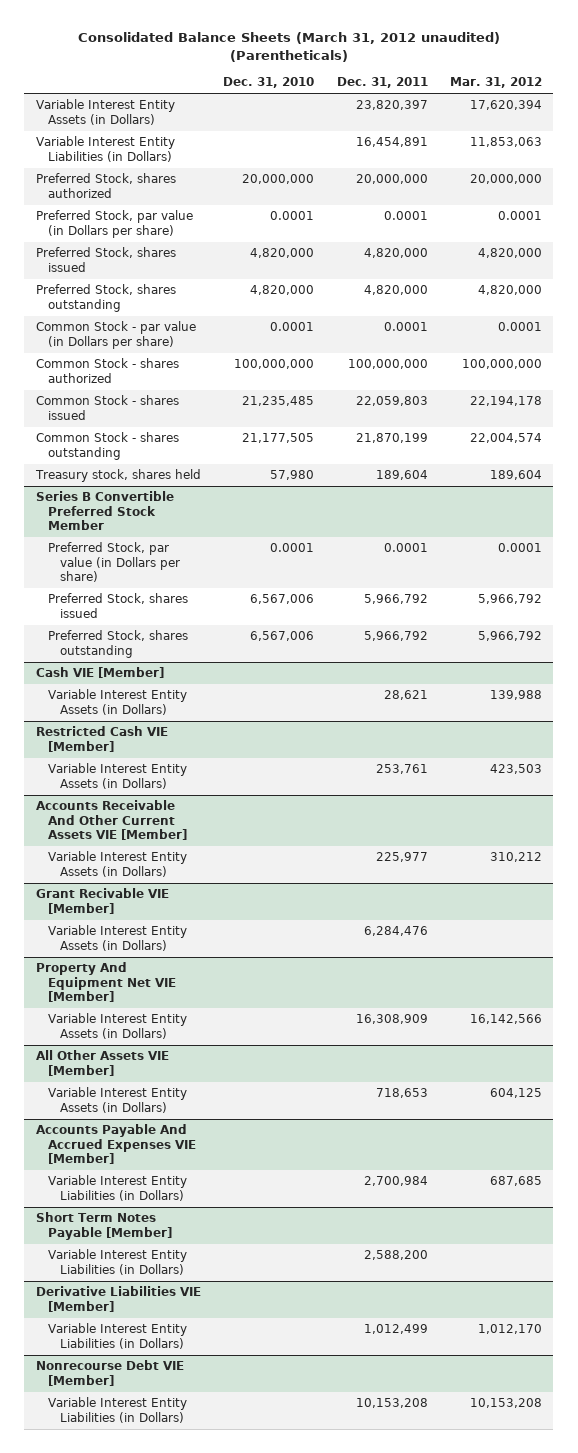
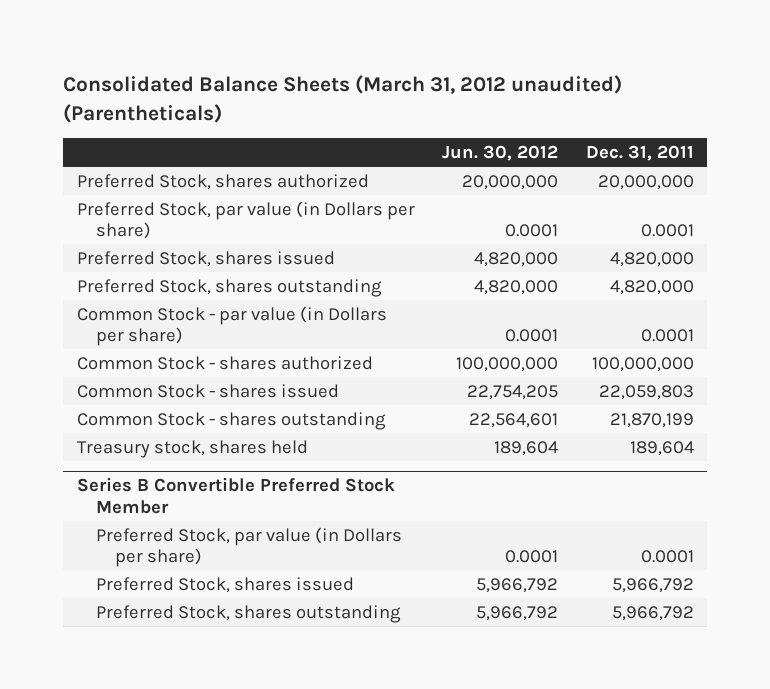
- | Dec. 31, 2010 | Dec. 31, 2011 | Mar. 31, 2012
+ | Jun. 30, 2012 | Dec. 31, 2011
- Variable Interest Entity Assets (in Dollars) | | 23,820,397 | 17,620,394
- Variable Interest Entity Liabilities (in Dollars) | | 16,454,891 | 11,853,063
- Cash VIE [Member]
- Variable Interest Entity Assets (in Dollars) | | 28,621 | 139,988
- Restricted Cash VIE [Member]
- Variable Interest Entity Assets (in Dollars) | | 253,761 | 423,503
- Accounts Receivable And Other Current Assets VIE [Member]
- Variable Interest Entity Assets (in Dollars) | | 225,977 | 310,212
- Grant Recivable VIE [Member]
- Variable Interest Entity Assets (in Dollars) | | 6,284,476 |
- Property And Equipment Net VIE [Member]
- Variable Interest Entity Assets (in Dollars) | | 16,308,909 | 16,142,566
- All Other Assets VIE [Member]
- Variable Interest Entity Assets (in Dollars) | | 718,653 | 604,125
- Accounts Payable And Accrued Expenses VIE [Member]
- Variable Interest Entity Liabilities (in Dollars) | | 2,700,984 | 687,685
- Short Term Notes Payable [Member]
- Variable Interest Entity Liabilities (in Dollars) | | 2,588,200 |
- Derivative Liabilities VIE [Member]
- Variable Interest Entity Liabilities (in Dollars) | | 1,012,499 | 1,012,170
- Nonrecourse Debt VIE [Member]
- Variable Interest Entity Liabilities (in Dollars) | | 10,153,208 | 10,153,208

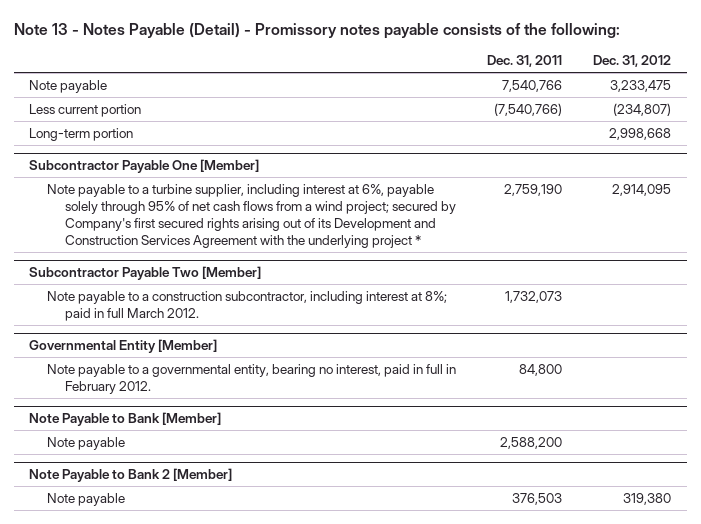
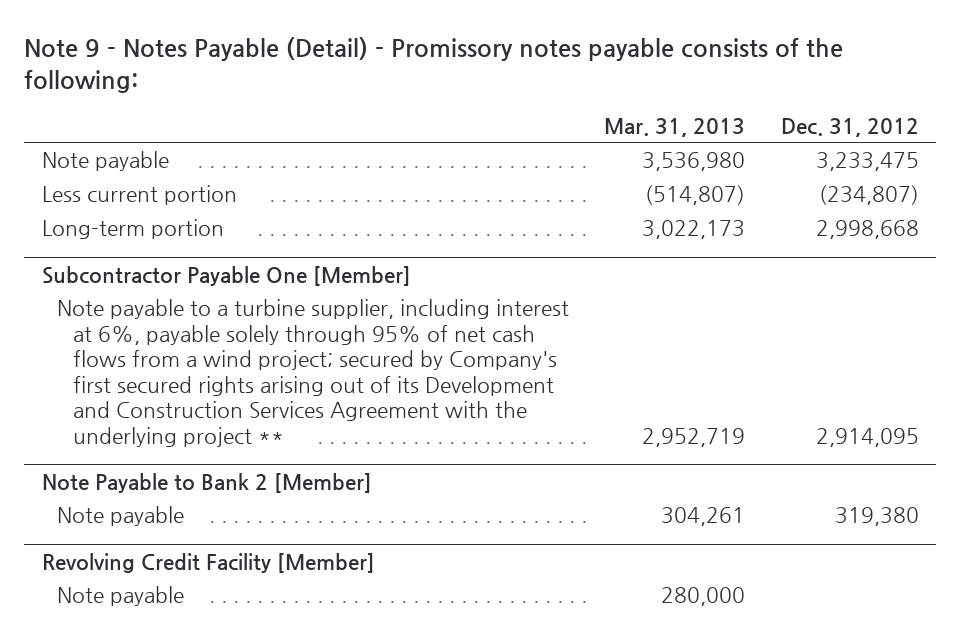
- Note 13 - Notes Payable (Detail) - Promissory notes payable consists of the following:
+ Note 9 - Notes Payable (Detail) - Promissory notes payable consists of the following:
- | Dec. 31, 2011 | Dec. 31, 2012
+ | Mar. 31, 2013 | Dec. 31, 2012
@ Subcontractor Payable One [Member]
- Note payable to a turbine supplier, including interest at 6%, payable solely through 95% of net cash flows from a wind project; secured by Company's first secured rights arising out of its Development and Construction Services Agreement with the underlying project * | 2,759,190 | 2,914,095
- Subcontractor Payable Two [Member]
- Note payable to a construction subcontractor, including interest at 8%; paid in full March 2012. | 1,732,073 |
- Governmental Entity [Member]
- Note payable to a governmental entity, bearing no interest, paid in full in February 2012. | 84,800 |
- Note Payable to Bank [Member]
- Note payable | 2,588,200 |
@ Subcontractor Payable One [Member]
+ Note payable to a turbine supplier, including interest at 6%, payable solely through 95% of net cash flows from a wind project; secured by Company's first secured rights arising out of its Development and Construction Services Agreement with the underlying project ** | 2,952,719 | 2,914,095
+ Revolving Credit Facility [Member]
+ Note payable | 280,000 |

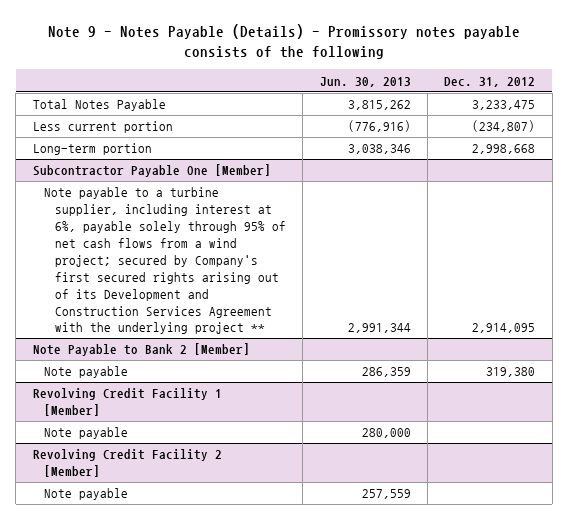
- Note 9 - Notes Payable (Detail) - Promissory notes payable consists of the following:
+ Note 9 - Notes Payable (Details) - Promissory notes payable consists of the following
- | Mar. 31, 2013 | Dec. 31, 2012
+ | Jun. 30, 2013 | Dec. 31, 2012
- Note payable | 3,536,980 | 3,233,475
+ Total Notes Payable | 3,815,262 | 3,233,475
- Revolving Credit Facility [Member]
+ Revolving Credit Facility 1 [Member]
+ Revolving Credit Facility 2 [Member]
+ Note payable | 257,559 |

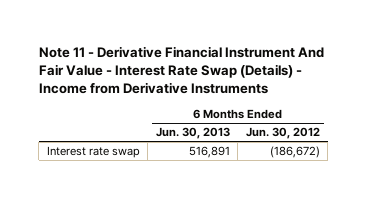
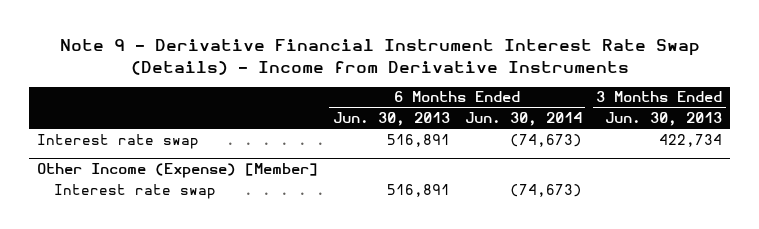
- Note 11 - Derivative Financial Instrument And Fair Value - Interest Rate Swap (Details) - Income from Derivative Instruments
+ Note 9 - Derivative Financial Instrument Interest Rate Swap (Details) - Income from Derivative Instruments
- | 6 Months Ended Jun. 30, 2013 | 6 Months Ended Jun. 30, 2012
+ | 6 Months Ended Jun. 30, 2013 | 6 Months Ended Jun. 30, 2014 | 3 Months Ended Jun. 30, 2013
+ Other Income (Expense) [Member]
+ Interest rate swap | 516,891 | (74,673) |

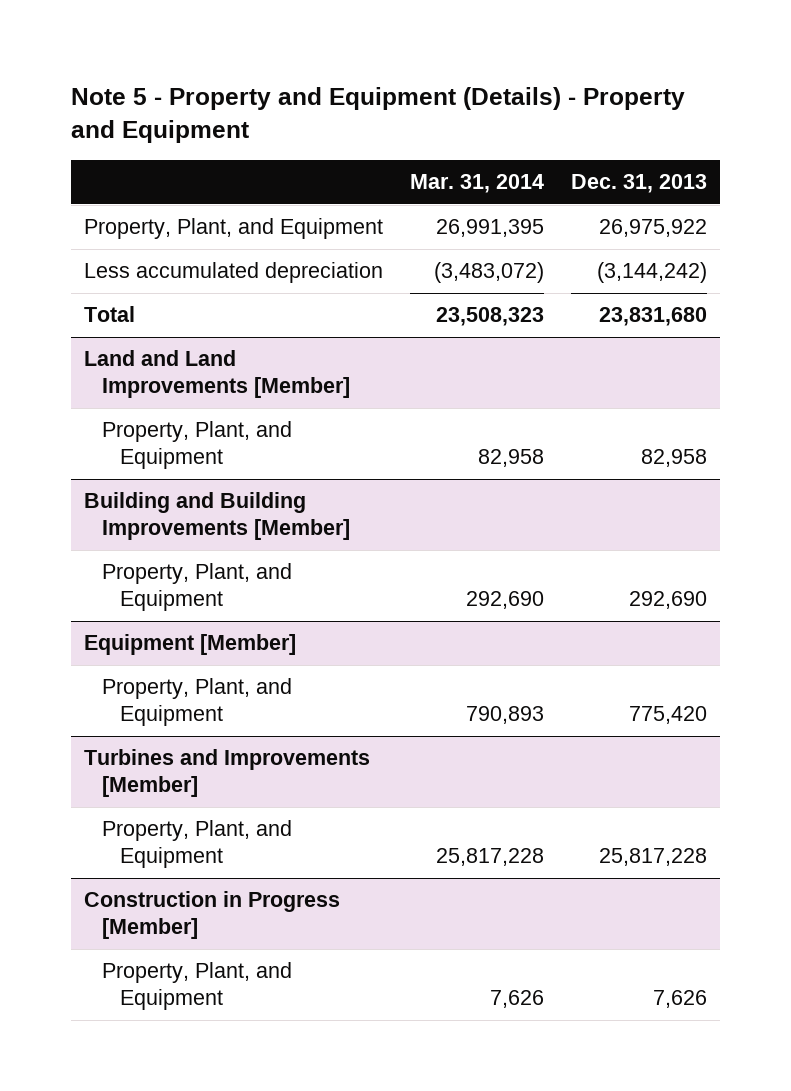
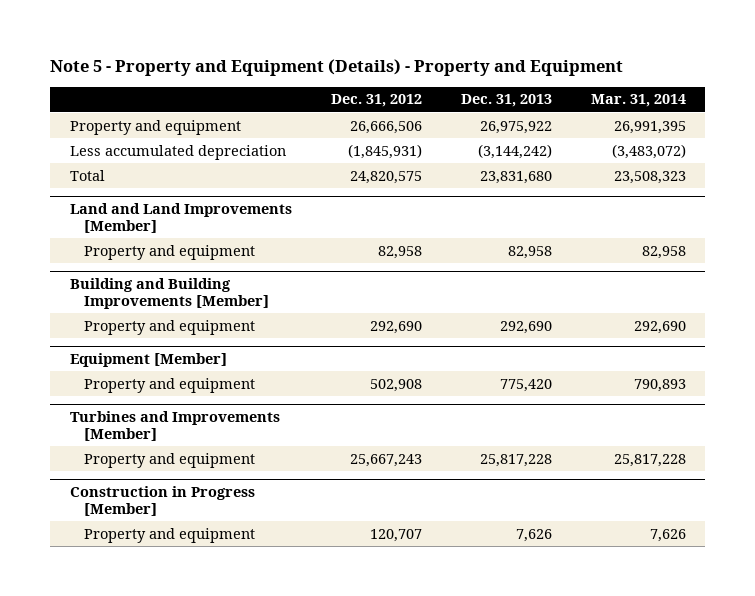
- | Mar. 31, 2014 | Dec. 31, 2013
+ | Dec. 31, 2012 | Dec. 31, 2013 | Mar. 31, 2014
- Property, Plant, and Equipment | 26,991,395 | 26,975,922
+ Property and equipment | 26,666,506 | 26,975,922 | 26,991,395
@ Land and Land Improvements [Member]
- Property, Plant, and Equipment | 82,958 | 82,958
+ Property and equipment | 82,958 | 82,958 | 82,958
@ Building and Building Improvements [Member]
- Property, Plant, and Equipment | 292,690 | 292,690
+ Property and equipment | 292,690 | 292,690 | 292,690
@ Equipment [Member]
- Property, Plant, and Equipment | 790,893 | 775,420
+ Property and equipment | 502,908 | 775,420 | 790,893
@ Turbines and Improvements [Member]
- Property, Plant, and Equipment | 25,817,228 | 25,817,228
+ Property and equipment | 25,667,243 | 25,817,228 | 25,817,228
@ Construction in Progress [Member]
- Property, Plant, and Equipment | 7,626 | 7,626
+ Property and equipment | 120,707 | 7,626 | 7,626

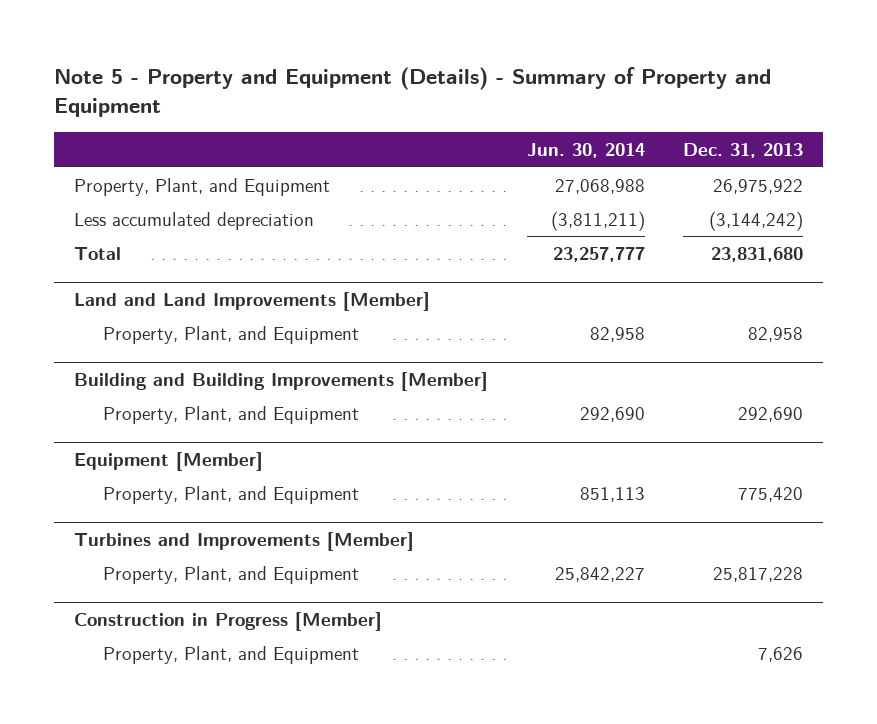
- Note 5 - Property and Equipment (Details) - Property and Equipment
+ Note 5 - Property and Equipment (Details) - Summary of Property and Equipment
- | Dec. 31, 2012 | Dec. 31, 2013 | Mar. 31, 2014
+ | Jun. 30, 2014 | Dec. 31, 2013
- Property and equipment | 26,666,506 | 26,975,922 | 26,991,395
+ Property, Plant, and Equipment | 27,068,988 | 26,975,922
@ Land and Land Improvements [Member]
- Property and equipment | 82,958 | 82,958 | 82,958
+ Property, Plant, and Equipment | 82,958 | 82,958
@ Building and Building Improvements [Member]
- Property and equipment | 292,690 | 292,690 | 292,690
+ Property, Plant, and Equipment | 292,690 | 292,690
@ Equipment [Member]
- Property and equipment | 502,908 | 775,420 | 790,893
+ Property, Plant, and Equipment | 851,113 | 775,420
@ Turbines and Improvements [Member]
- Property and equipment | 25,667,243 | 25,817,228 | 25,817,228
+ Property, Plant, and Equipment | 25,842,227 | 25,817,228
@ Construction in Progress [Member]
- Property and equipment | 120,707 | 7,626 | 7,626
+ Property, Plant, and Equipment | | 7,626

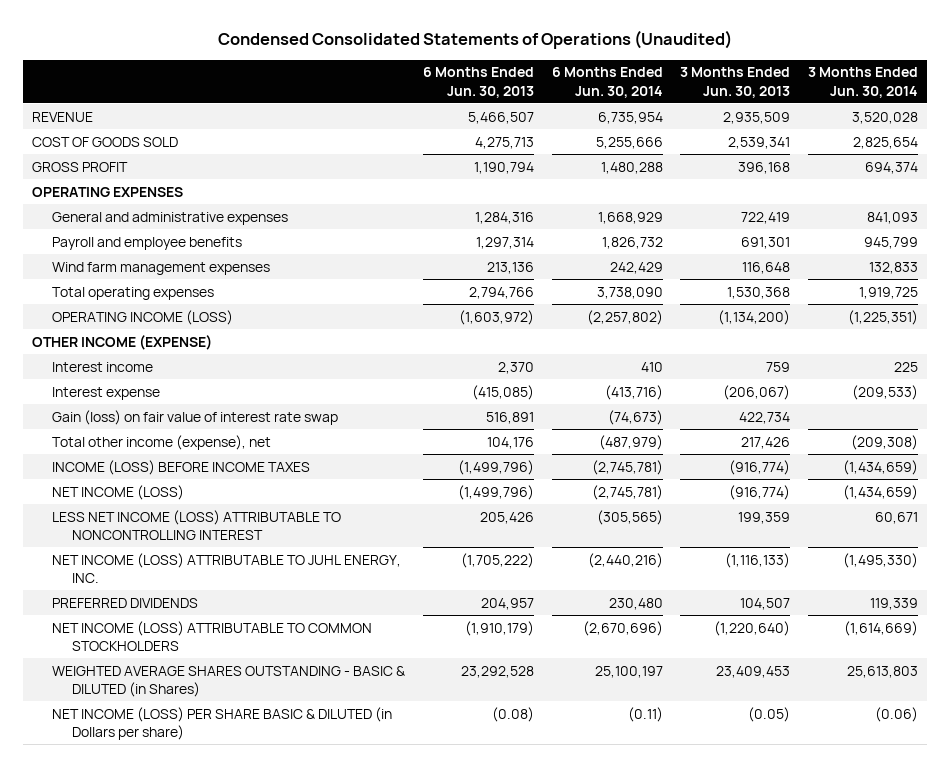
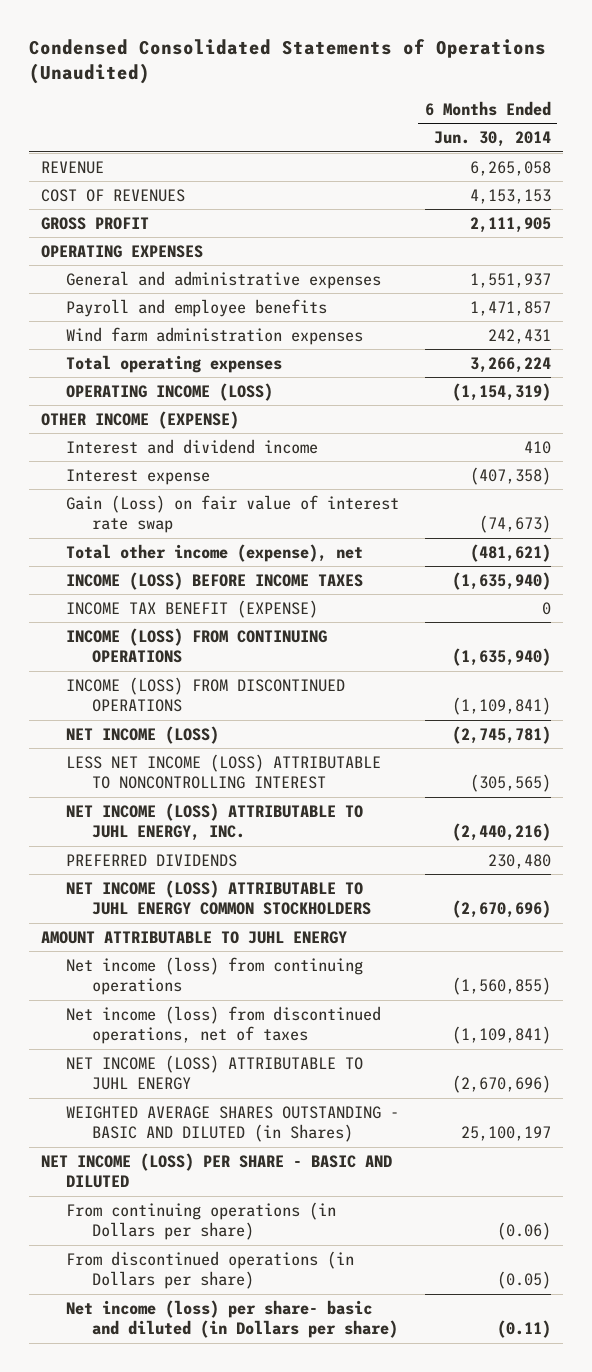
- | 6 Months Ended Jun. 30, 2013 | 6 Months Ended Jun. 30, 2014 | 3 Months Ended Jun. 30, 2013 | 3 Months Ended Jun. 30, 2014
+ | 6 Months Ended Jun. 30, 2014
- REVENUE | 5,466,507 | 6,735,954 | 2,935,509 | 3,520,028
- COST OF GOODS SOLD | 4,275,713 | 5,255,666 | 2,539,341 | 2,825,654
- GROSS PROFIT | 1,190,794 | 1,480,288 | 396,168 | 694,374
+ REVENUE | 6,265,058
+ COST OF REVENUES | 4,153,153
+ GROSS PROFIT | 2,111,905
- General and administrative expenses | 1,284,316 | 1,668,929 | 722,419 | 841,093
- Payroll and employee benefits | 1,297,314 | 1,826,732 | 691,301 | 945,799
- Wind farm management expenses | 213,136 | 242,429 | 116,648 | 132,833
- Total operating expenses | 2,794,766 | 3,738,090 | 1,530,368 | 1,919,725
- OPERATING INCOME (LOSS) | (1,603,972) | (2,257,802) | (1,134,200) | (1,225,351)
+ General and administrative expenses | 1,551,937
+ Payroll and employee benefits | 1,471,857
+ Wind farm administration expenses | 242,431
+ Total operating expenses | 3,266,224
+ OPERATING INCOME (LOSS) | (1,154,319)
- Interest income | 2,370 | 410 | 759 | 225
- Interest expense | (415,085) | (413,716) | (206,067) | (209,533)
- Gain (loss) on fair value of interest rate swap | 516,891 | (74,673) | 422,734 |
- Total other income (expense), net | 104,176 | (487,979) | 217,426 | (209,308)
- INCOME (LOSS) BEFORE INCOME TAXES | (1,499,796) | (2,745,781) | (916,774) | (1,434,659)
+ Interest and dividend income | 410
+ Interest expense | (407,358)
+ Gain (Loss) on fair value of interest rate swap | (74,673)
+ Total other income (expense), net | (481,621)
+ INCOME (LOSS) BEFORE INCOME TAXES | (1,635,940)
+ INCOME TAX BENEFIT (EXPENSE) | 0
+ INCOME (LOSS) FROM CONTINUING OPERATIONS | (1,635,940)
+ INCOME (LOSS) FROM DISCONTINUED OPERATIONS | (1,109,841)
- NET INCOME (LOSS) ATTRIBUTABLE TO COMMON STOCKHOLDERS | (1,910,179) | (2,670,696) | (1,220,640) | (1,614,669)
- WEIGHTED AVERAGE SHARES OUTSTANDING - BASIC & DILUTED (in Shares) | 23,292,528 | 25,100,197 | 23,409,453 | 25,613,803
- NET INCOME (LOSS) PER SHARE BASIC & DILUTED (in Dollars per share) | (0.08) | (0.11) | (0.05) | (0.06)
+ NET INCOME (LOSS) ATTRIBUTABLE TO JUHL ENERGY COMMON STOCKHOLDERS | (2,670,696)
+ AMOUNT ATTRIBUTABLE TO JUHL ENERGY
+ Net income (loss) from continuing operations | (1,560,855)
+ Net income (loss) from discontinued operations, net of taxes | (1,109,841)
+ NET INCOME (LOSS) ATTRIBUTABLE TO JUHL ENERGY | (2,670,696)
+ WEIGHTED AVERAGE SHARES OUTSTANDING - BASIC AND DILUTED (in Shares) | 25,100,197
+ NET INCOME (LOSS) PER SHARE - BASIC AND DILUTED
+ From continuing operations (in Dollars per share) | (0.06)
+ From discontinued operations (in Dollars per share) | (0.05)
+ Net income (loss) per share- basic and diluted (in Dollars per share) | (0.11)

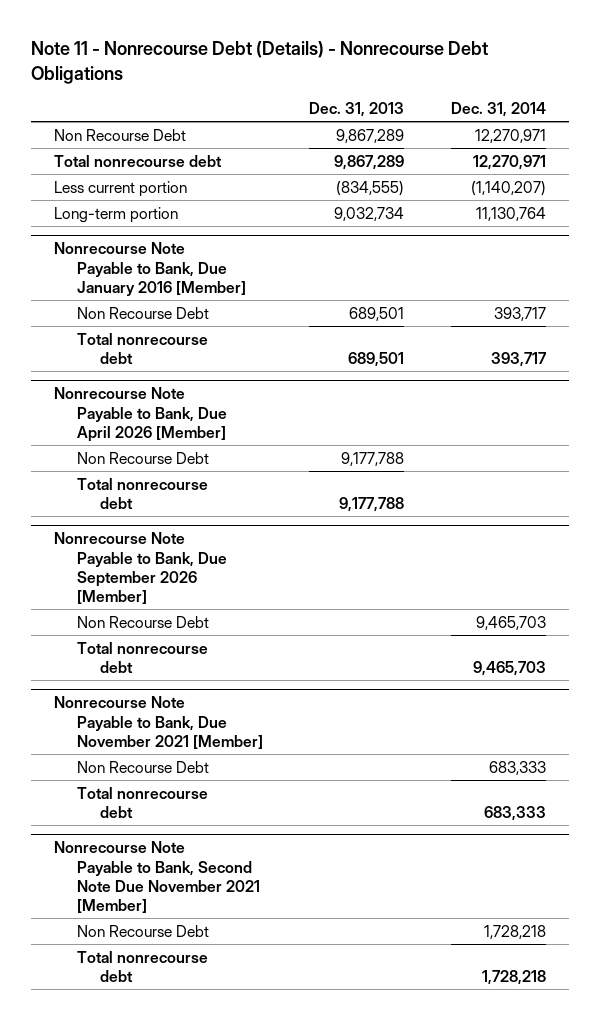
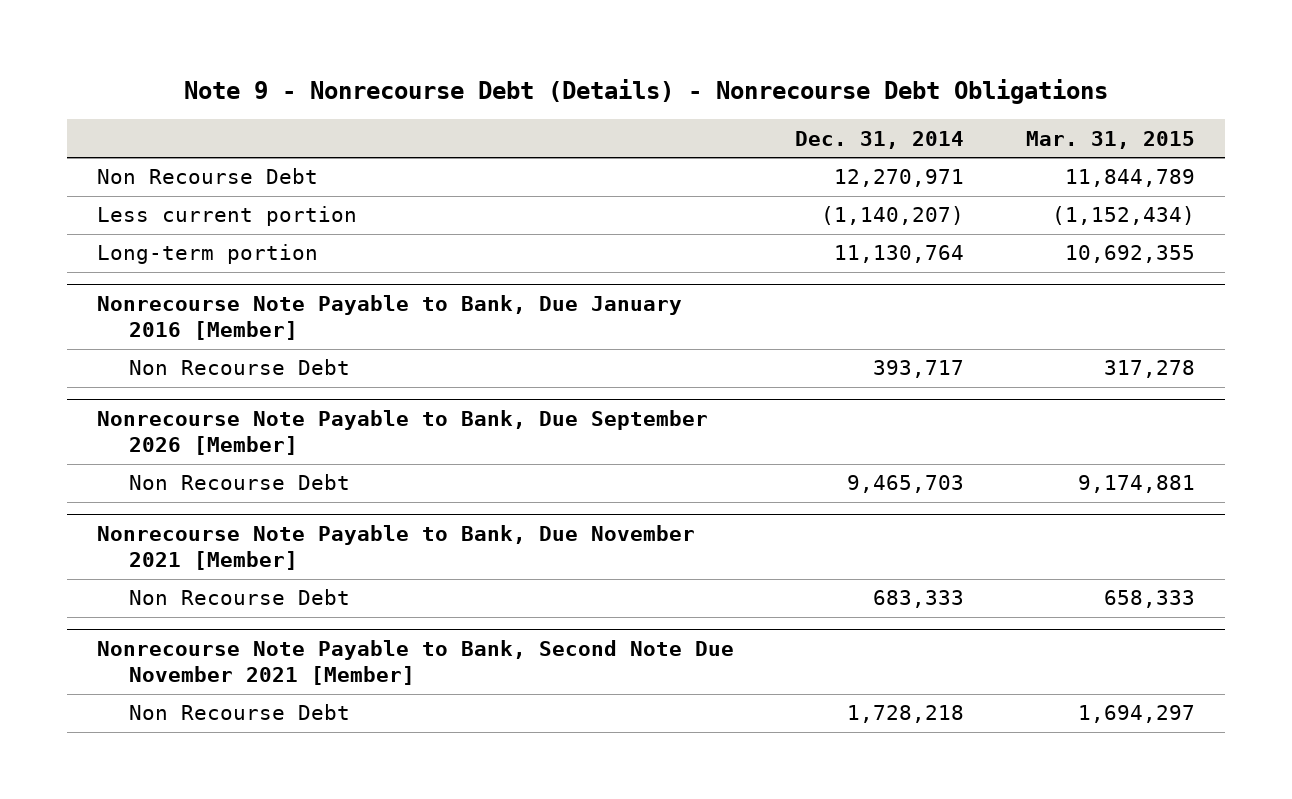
- Note 11 - Nonrecourse Debt (Details) - Nonrecourse Debt Obligations
+ Note 9 - Nonrecourse Debt (Details) - Nonrecourse Debt Obligations
- | Dec. 31, 2013 | Dec. 31, 2014
+ | Dec. 31, 2014 | Mar. 31, 2015
- Total nonrecourse debt | 9,867,289 | 12,270,971
@ Nonrecourse Note Payable to Bank, Due January 2016 [Member]
- Total nonrecourse debt | 689,501 | 393,717
- Nonrecourse Note Payable to Bank, Due April 2026 [Member]
- Non Recourse Debt | 9,177,788 |
- Total nonrecourse debt | 9,177,788 |
@ Nonrecourse Note Payable to Bank, Due September 2026 [Member]
- Total nonrecourse debt | | 9,465,703
@ Nonrecourse Note Payable to Bank, Due November 2021 [Member]
- Total nonrecourse debt | | 683,333
@ Nonrecourse Note Payable to Bank, Second Note Due November 2021 [Member]
- Total nonrecourse debt | | 1,728,218

